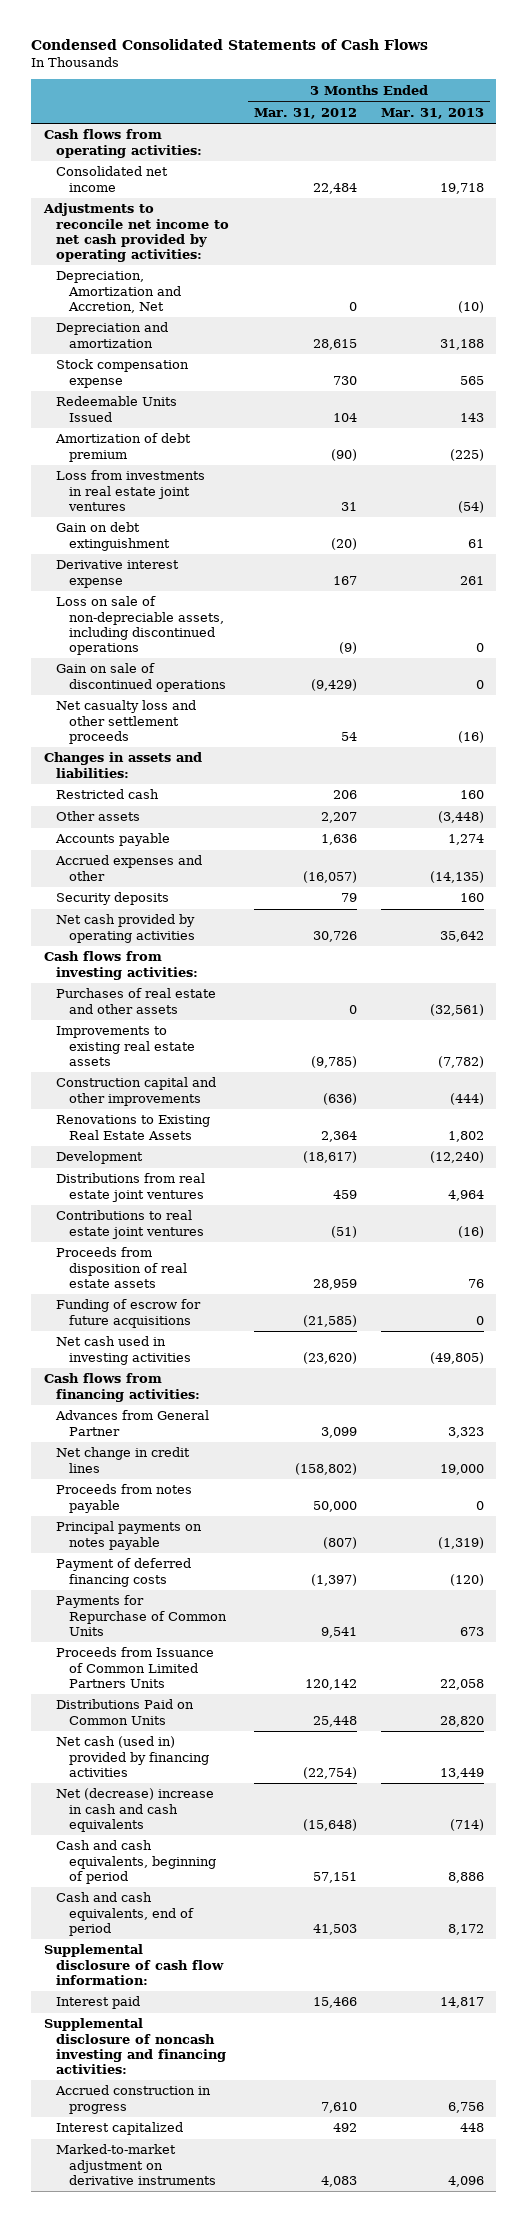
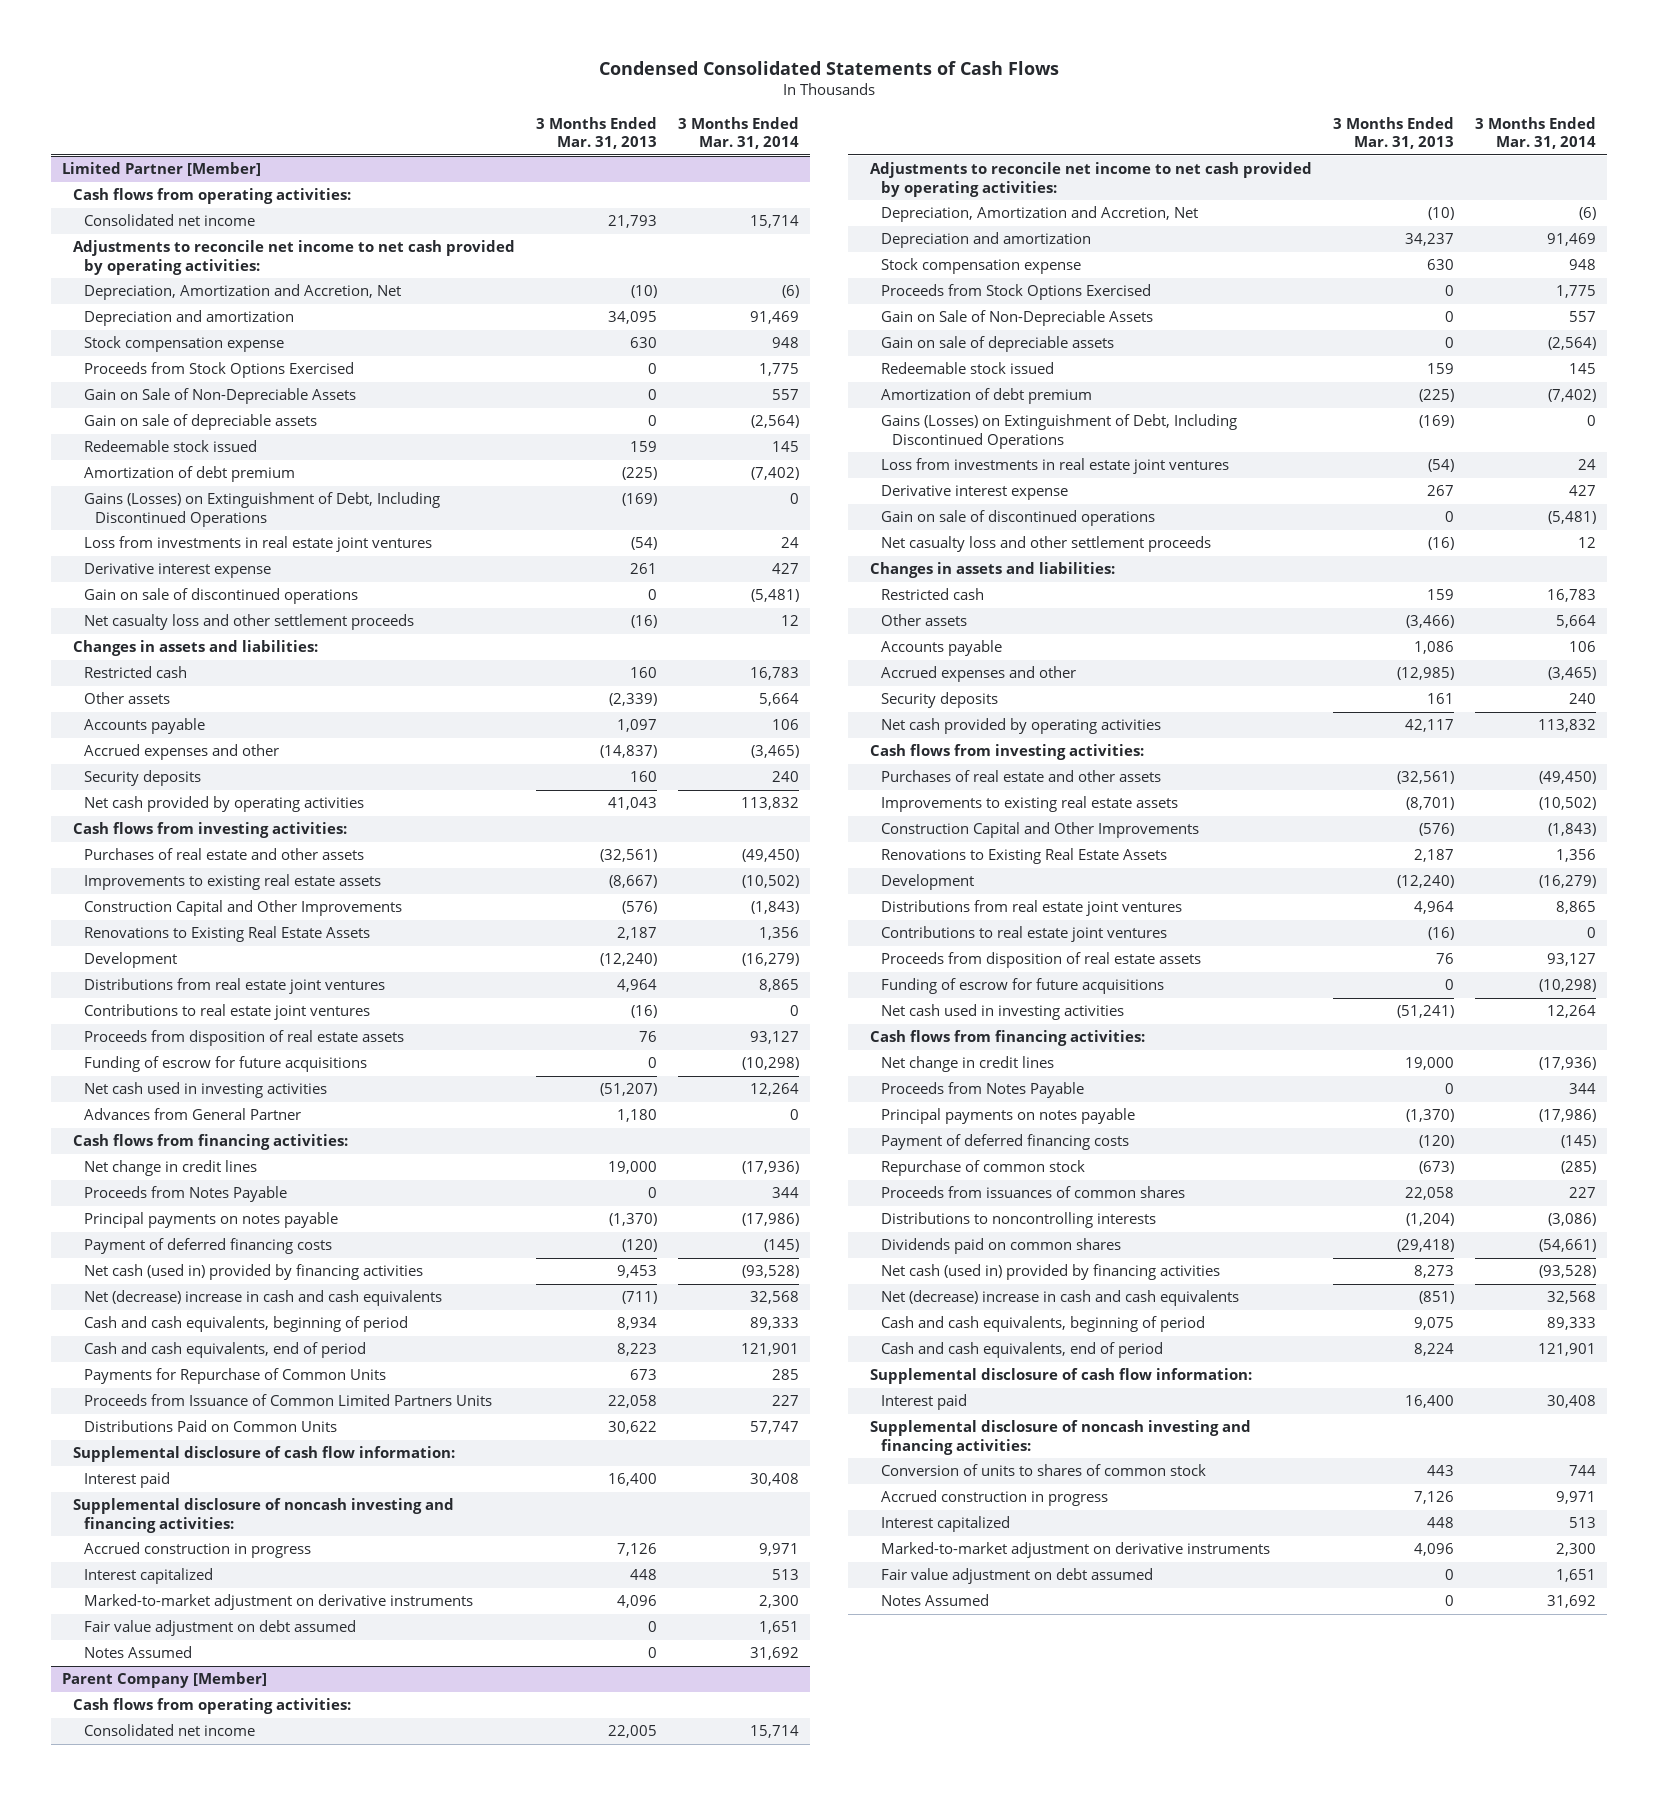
- | 3 Months Ended Mar. 31, 2012 | 3 Months Ended Mar. 31, 2013
+ | 3 Months Ended Mar. 31, 2013 | 3 Months Ended Mar. 31, 2014
+ Limited Partner [Member]
- Consolidated net income | 22,484 | 19,718
+ Consolidated net income | 21,793 | 15,714
- Depreciation and amortization | 28,615 | 31,188
- Stock compensation expense | 730 | 565
- Redeemable Units Issued | 104 | 143
+ Depreciation and amortization | 34,095 | 91,469
+ Stock compensation expense | 630 | 948
+ Proceeds from Stock Options Exercised | 0 | 1,775
+ Gain on Sale of Non-Depreciable Assets | 0 | 557
+ Gain on sale of depreciable assets | 0 | (2,564)
+ Redeemable stock issued | 159 | 145
+ Gains (Losses) on Extinguishment of Debt, Including Discontinued Operations | (169) | 0
- Gain on debt extinguishment | (20) | 61
- Loss on sale of non-depreciable assets, including discontinued operations | (9) | 0
- Other assets | 2,207 | (3,448)
- Accounts payable | 1,636 | 1,274
- Accrued expenses and other | (16,057) | (14,135)
+ Other assets | (2,339) | 5,664
+ Accounts payable | 1,097 | 106
+ Accrued expenses and other | (14,837) | (3,465)
- Net cash provided by operating activities | 30,726 | 35,642
+ Net cash provided by operating activities | 41,043 | 113,832
- Improvements to existing real estate assets | (9,785) | (7,782)
- Construction capital and other improvements | (636) | (444)
- Renovations to Existing Real Estate Assets | 2,364 | 1,802
+ Improvements to existing real estate assets | (8,667) | (10,502)
+ Construction Capital and Other Improvements | (576) | (1,843)
+ Renovations to Existing Real Estate Assets | 2,187 | 1,356
- Net cash used in investing activities | (23,620) | (49,805)
+ Net cash used in investing activities | (51,207) | 12,264
+ Advances from General Partner | 1,180 | 0
- Advances from General Partner | 3,099 | 3,323
- Proceeds from notes payable | 50,000 | 0
- Principal payments on notes payable | (807) | (1,319)
+ Proceeds from Notes Payable | 0 | 344
+ Principal payments on notes payable | (1,370) | (17,986)
+ Net cash (used in) provided by financing activities | 9,453 | (93,528)
+ Net (decrease) increase in cash and cash equivalents | (711) | 32,568
+ Cash and cash equivalents, beginning of period | 8,934 | 89,333
+ Cash and cash equivalents, end of period | 8,223 | 121,901
- Distributions Paid on Common Units | 25,448 | 28,820
- Net cash (used in) provided by financing activities | (22,754) | 13,449
- Net (decrease) increase in cash and cash equivalents | (15,648) | (714)
- Cash and cash equivalents, beginning of period | 57,151 | 8,886
- Cash and cash equivalents, end of period | 41,503 | 8,172
+ Distributions Paid on Common Units | 30,622 | 57,747
- Interest paid | 15,466 | 14,817
+ Interest paid | 16,400 | 30,408
- Accrued construction in progress | 7,610 | 6,756
+ Accrued construction in progress | 7,126 | 9,971
+ Fair value adjustment on debt assumed | 0 | 1,651
+ Notes Assumed | 0 | 31,692
+ Parent Company [Member]
+ Cash flows from operating activities:
+ Consolidated net income | 22,005 | 15,714
+ Adjustments to reconcile net income to net cash provided by operating activities:
+ Depreciation, Amortization and Accretion, Net | (10) | (6)
+ Depreciation and amortization | 34,237 | 91,469
+ Stock compensation expense | 630 | 948
+ Proceeds from Stock Options Exercised | 0 | 1,775
+ Gain on Sale of Non-Depreciable Assets | 0 | 557
+ Gain on sale of depreciable assets | 0 | (2,564)
+ Redeemable stock issued | 159 | 145
+ Amortization of debt premium | (225) | (7,402)
+ Gains (Losses) on Extinguishment of Debt, Including Discontinued Operations | (169) | 0
+ Loss from investments in real estate joint ventures | (54) | 24
+ Derivative interest expense | 267 | 427
+ Gain on sale of discontinued operations | 0 | (5,481)
+ Net casualty loss and other settlement proceeds | (16) | 12
+ Changes in assets and liabilities:
+ Restricted cash | 159 | 16,783
+ Other assets | (3,466) | 5,664
+ Accounts payable | 1,086 | 106
+ Accrued expenses and other | (12,985) | (3,465)
+ Security deposits | 161 | 240
+ Net cash provided by operating activities | 42,117 | 113,832
+ Cash flows from investing activities:
+ Purchases of real estate and other assets | (32,561) | (49,450)
+ Improvements to existing real estate assets | (8,701) | (10,502)
+ Construction Capital and Other Improvements | (576) | (1,843)
+ Renovations to Existing Real Estate Assets | 2,187 | 1,356
+ Development | (12,240) | (16,279)
+ Distributions from real estate joint ventures | 4,964 | 8,865
+ Contributions to real estate joint ventures | (16) | 0
+ Proceeds from disposition of real estate assets | 76 | 93,127
+ Funding of escrow for future acquisitions | 0 | (10,298)
+ Net cash used in investing activities | (51,241) | 12,264
+ Cash flows from financing activities:
+ Net change in credit lines | 19,000 | (17,936)
+ Proceeds from Notes Payable | 0 | 344
+ Principal payments on notes payable | (1,370) | (17,986)
+ Payment of deferred financing costs | (120) | (145)
+ Repurchase of common stock | (673) | (285)
+ Proceeds from issuances of common shares | 22,058 | 227
+ Distributions to noncontrolling interests | (1,204) | (3,086)
+ Dividends paid on common shares | (29,418) | (54,661)
+ Net cash (used in) provided by financing activities | 8,273 | (93,528)
+ Net (decrease) increase in cash and cash equivalents | (851) | 32,568
+ Cash and cash equivalents, beginning of period | 9,075 | 89,333
+ Cash and cash equivalents, end of period | 8,224 | 121,901
+ Supplemental disclosure of cash flow information:
+ Interest paid | 16,400 | 30,408
+ Supplemental disclosure of noncash investing and financing activities:
+ Conversion of units to shares of common stock | 443 | 744
+ Accrued construction in progress | 7,126 | 9,971
+ Interest capitalized | 448 | 513
+ Marked-to-market adjustment on derivative instruments | 4,096 | 2,300
+ Fair value adjustment on debt assumed | 0 | 1,651
+ Notes Assumed | 0 | 31,692

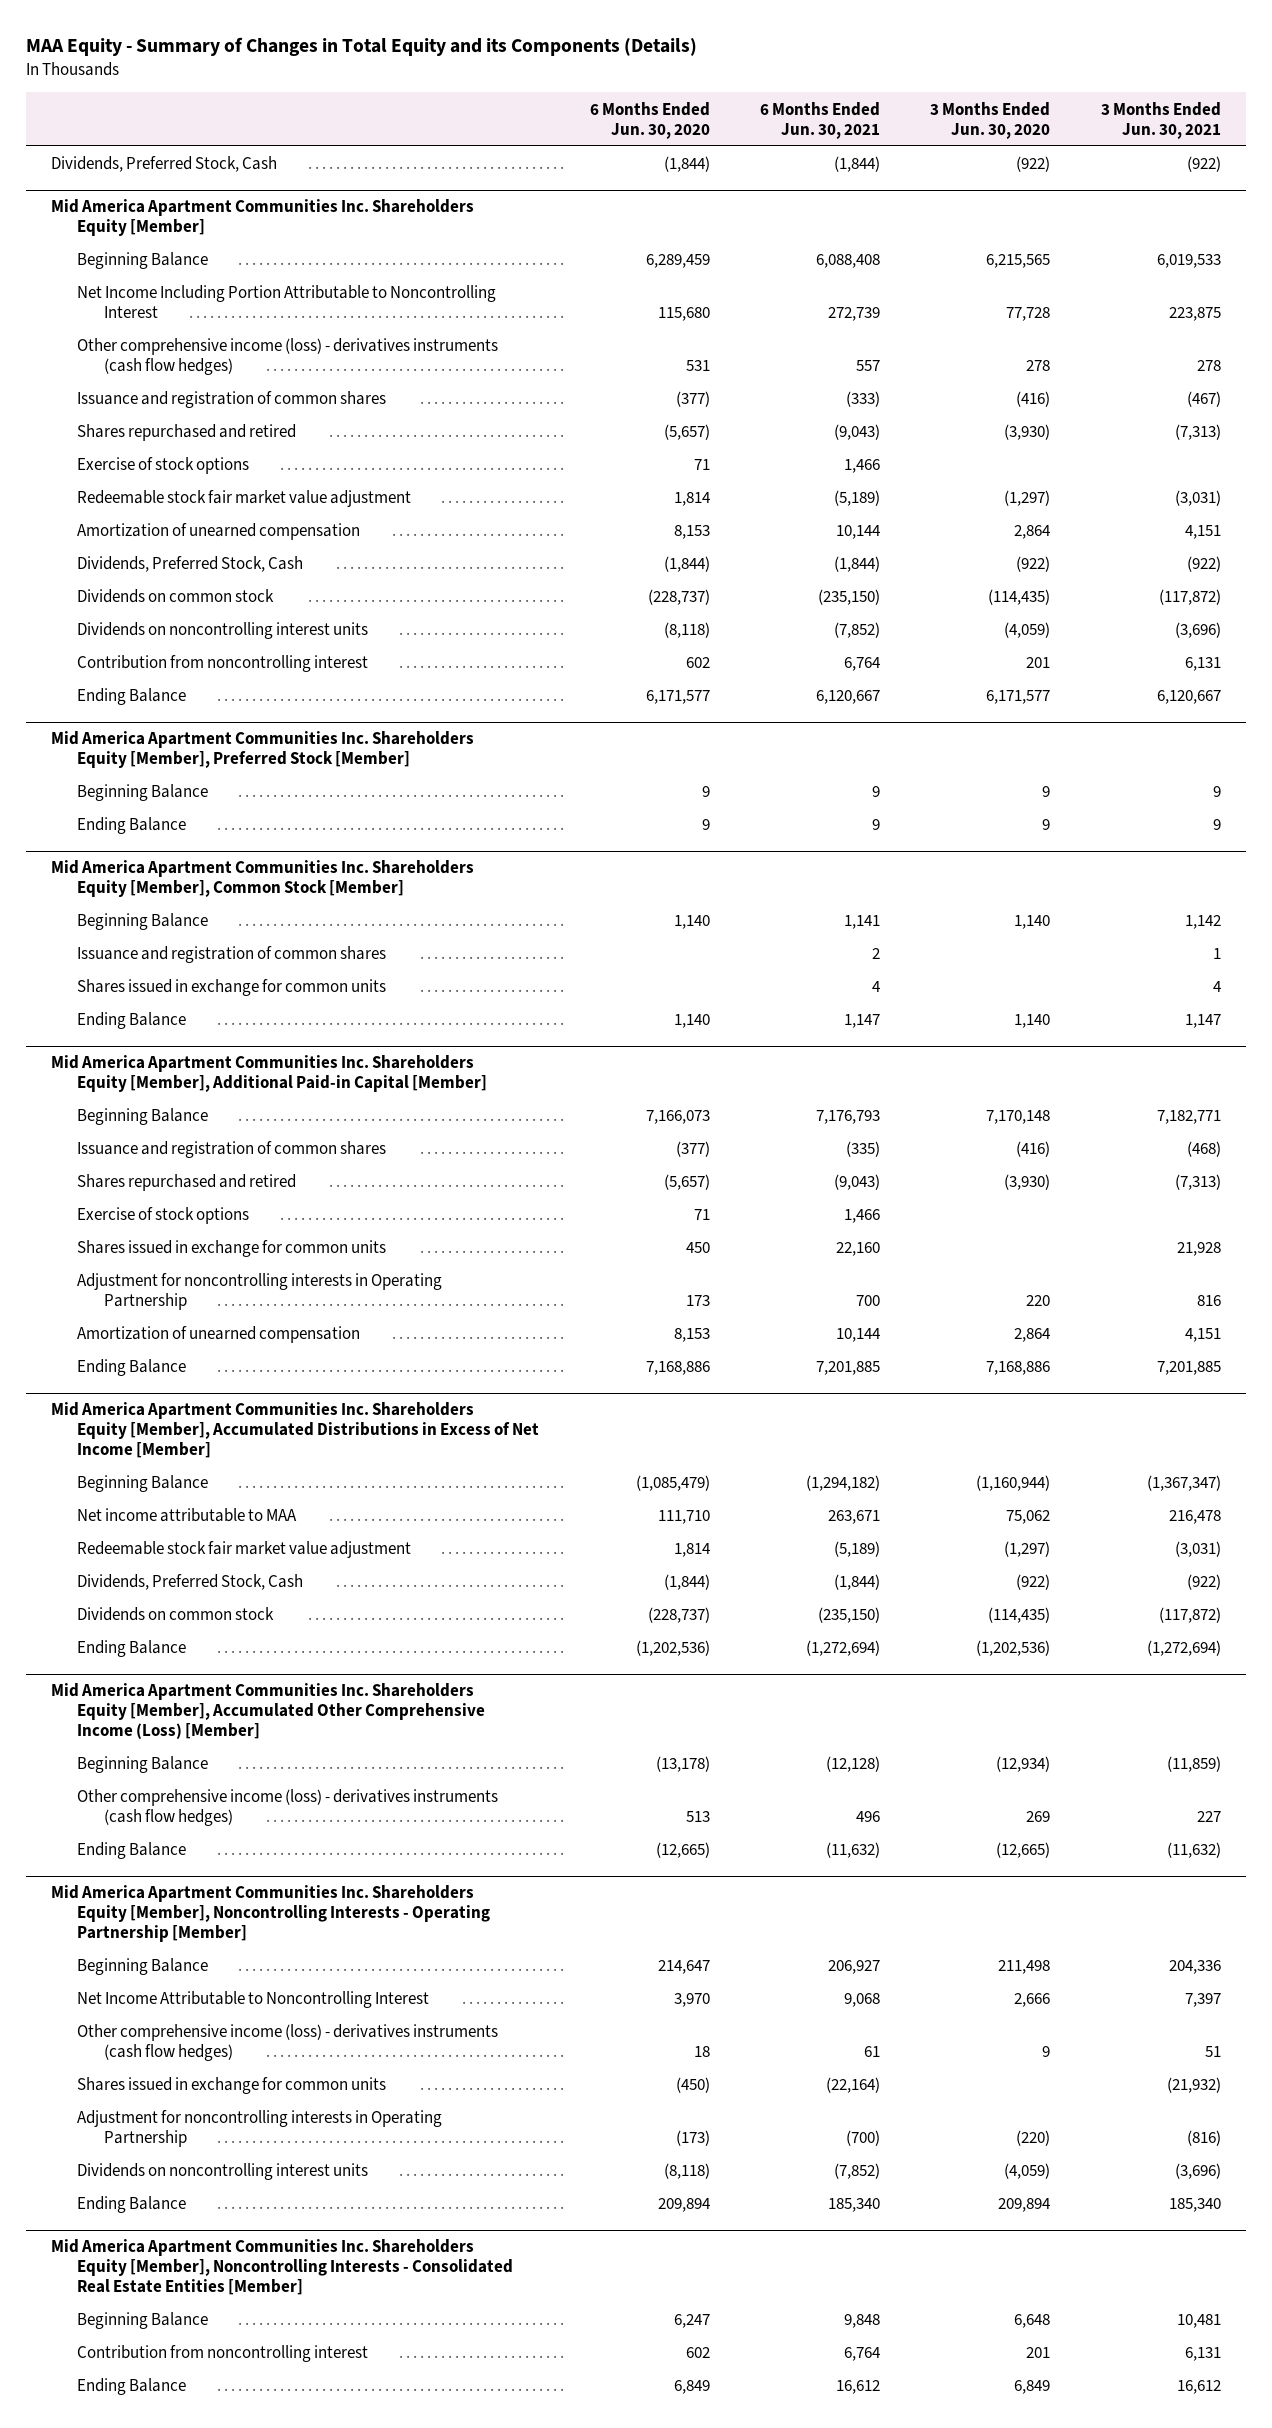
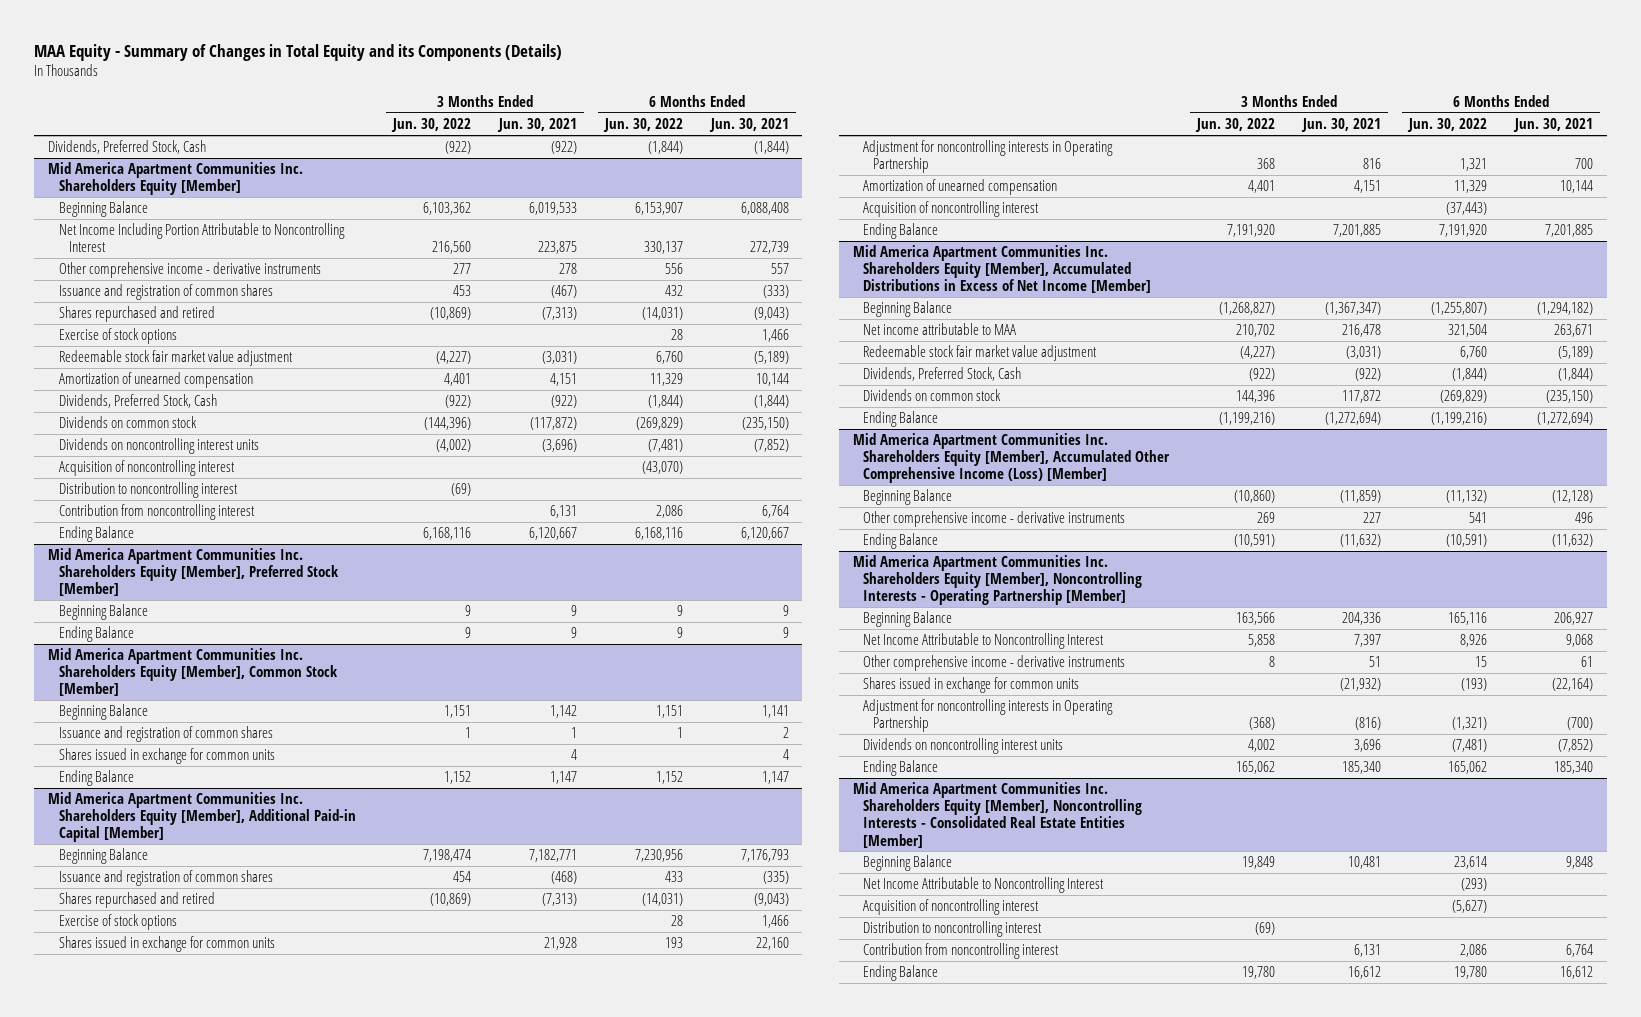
- | 6 Months Ended Jun. 30, 2020 | 6 Months Ended Jun. 30, 2021 | 3 Months Ended Jun. 30, 2020 | 3 Months Ended Jun. 30, 2021
+ | 3 Months Ended Jun. 30, 2022 | 3 Months Ended Jun. 30, 2021 | 6 Months Ended Jun. 30, 2022 | 6 Months Ended Jun. 30, 2021
@ Mid America Apartment Communities Inc. Shareholders Equity [Member]
- Other comprehensive income (loss) - derivatives instruments (cash flow hedges) | 531 | 557 | 278 | 278
+ Other comprehensive income - derivative instruments | 277 | 278 | 556 | 557
+ Acquisition of noncontrolling interest | | | (43,070) |
+ Distribution to noncontrolling interest | (69) | | |
@ Mid America Apartment Communities Inc. Shareholders Equity [Member], Additional Paid-in Capital [Member]
+ Acquisition of noncontrolling interest | | | (37,443) |
@ Mid America Apartment Communities Inc. Shareholders Equity [Member], Accumulated Distributions in Excess of Net Income [Member]
- Dividends on common stock | (228,737) | (235,150) | (114,435) | (117,872)
+ Dividends on common stock | 144,396 | 117,872 | (269,829) | (235,150)
@ Mid America Apartment Communities Inc. Shareholders Equity [Member], Accumulated Other Comprehensive Income (Loss) [Member]
- Other comprehensive income (loss) - derivatives instruments (cash flow hedges) | 513 | 496 | 269 | 227
+ Other comprehensive income - derivative instruments | 269 | 227 | 541 | 496
@ Mid America Apartment Communities Inc. Shareholders Equity [Member], Noncontrolling Interests - Operating Partnership [Member]
- Other comprehensive income (loss) - derivatives instruments (cash flow hedges) | 18 | 61 | 9 | 51
+ Other comprehensive income - derivative instruments | 8 | 51 | 15 | 61
- Dividends on noncontrolling interest units | (8,118) | (7,852) | (4,059) | (3,696)
+ Dividends on noncontrolling interest units | 4,002 | 3,696 | (7,481) | (7,852)
@ Mid America Apartment Communities Inc. Shareholders Equity [Member], Noncontrolling Interests - Consolidated Real Estate Entities [Member]
+ Net Income Attributable to Noncontrolling Interest | | | (293) |
+ Acquisition of noncontrolling interest | | | (5,627) |
+ Distribution to noncontrolling interest | (69) | | |

